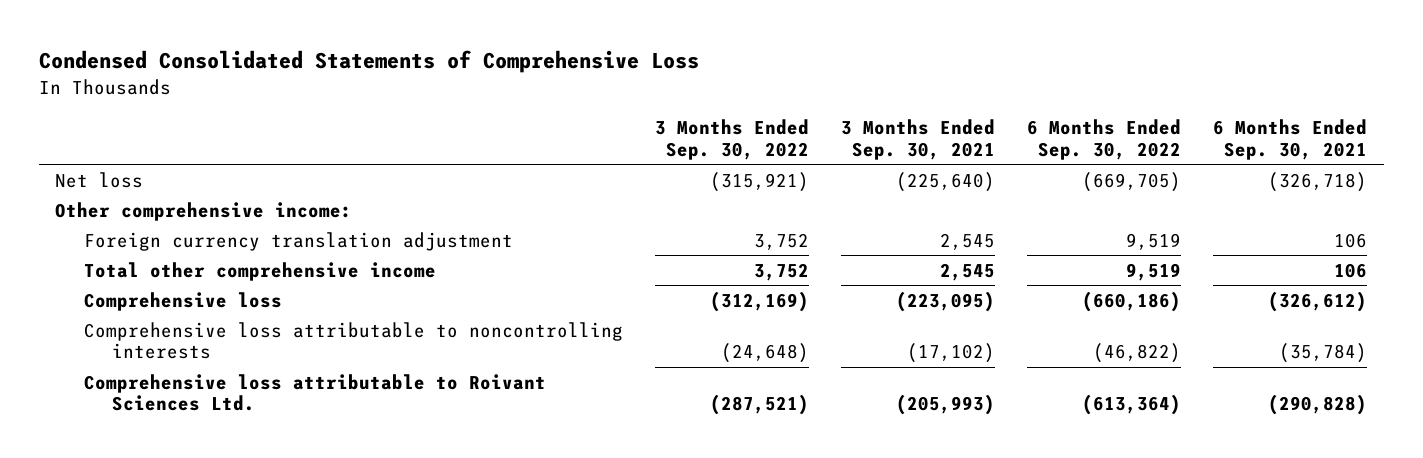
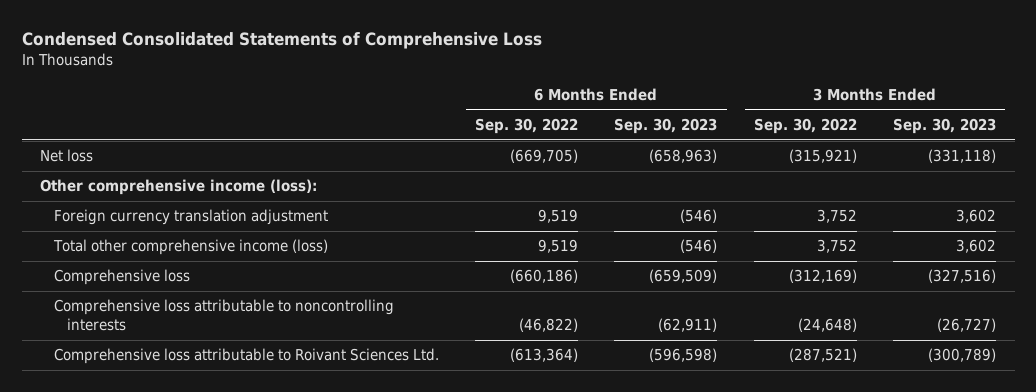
- | 3 Months Ended Sep. 30, 2022 | 3 Months Ended Sep. 30, 2021 | 6 Months Ended Sep. 30, 2022 | 6 Months Ended Sep. 30, 2021
+ | 6 Months Ended Sep. 30, 2022 | 6 Months Ended Sep. 30, 2023 | 3 Months Ended Sep. 30, 2022 | 3 Months Ended Sep. 30, 2023
- Other comprehensive income:
+ Other comprehensive income (loss):
- Total other comprehensive income | 3,752 | 2,545 | 9,519 | 106
+ Total other comprehensive income (loss) | 9,519 | (546) | 3,752 | 3,602

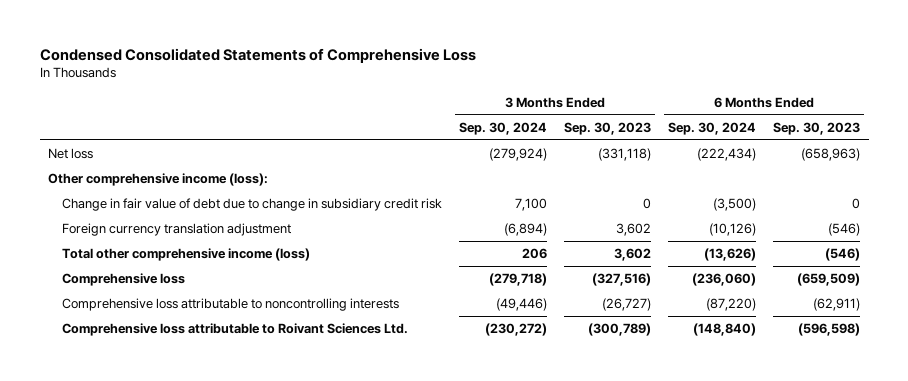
- | 6 Months Ended Sep. 30, 2022 | 6 Months Ended Sep. 30, 2023 | 3 Months Ended Sep. 30, 2022 | 3 Months Ended Sep. 30, 2023
+ | 3 Months Ended Sep. 30, 2024 | 3 Months Ended Sep. 30, 2023 | 6 Months Ended Sep. 30, 2024 | 6 Months Ended Sep. 30, 2023
+ Change in fair value of debt due to change in subsidiary credit risk | 7,100 | 0 | (3,500) | 0

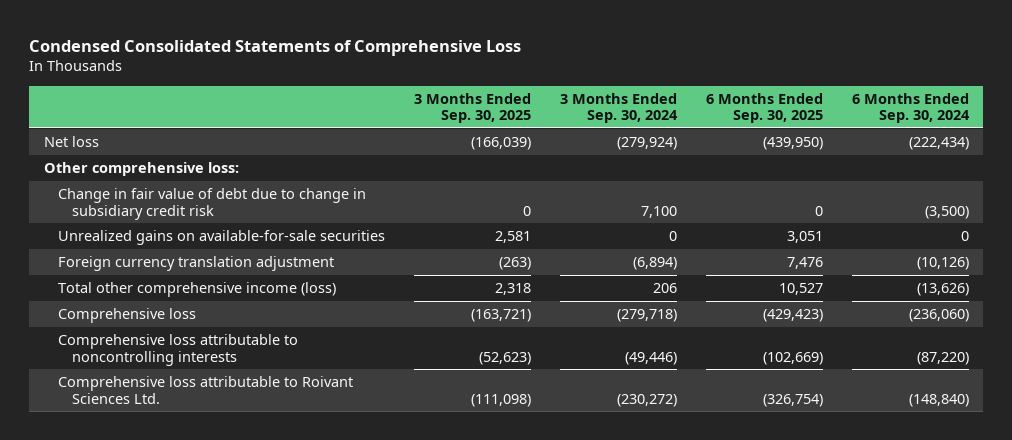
- | 3 Months Ended Sep. 30, 2024 | 3 Months Ended Sep. 30, 2023 | 6 Months Ended Sep. 30, 2024 | 6 Months Ended Sep. 30, 2023
+ | 3 Months Ended Sep. 30, 2025 | 3 Months Ended Sep. 30, 2024 | 6 Months Ended Sep. 30, 2025 | 6 Months Ended Sep. 30, 2024
- Other comprehensive income (loss):
+ Other comprehensive loss:
+ Unrealized gains on available-for-sale securities | 2,581 | 0 | 3,051 | 0

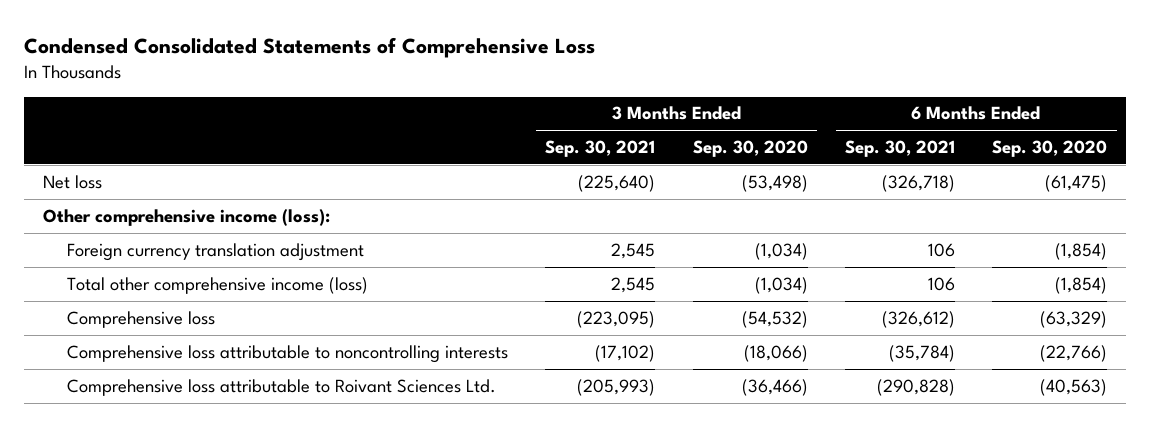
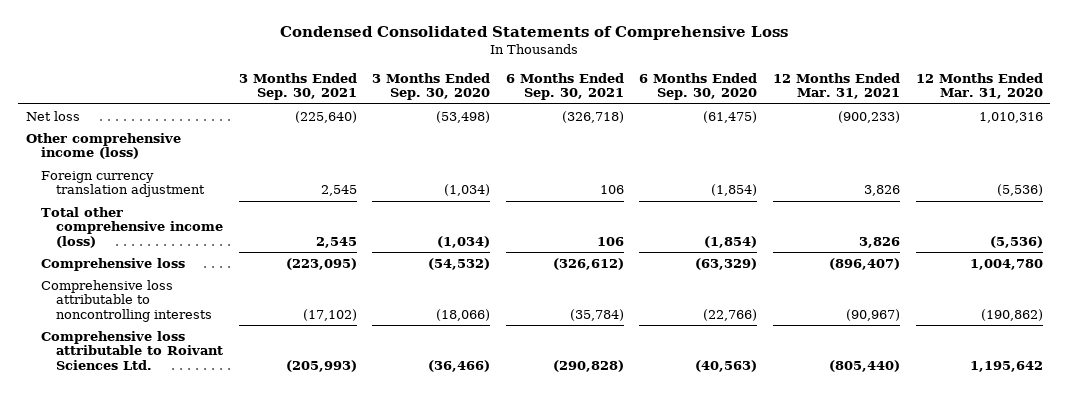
- | 3 Months Ended Sep. 30, 2021 | 3 Months Ended Sep. 30, 2020 | 6 Months Ended Sep. 30, 2021 | 6 Months Ended Sep. 30, 2020
+ | 3 Months Ended Sep. 30, 2021 | 3 Months Ended Sep. 30, 2020 | 6 Months Ended Sep. 30, 2021 | 6 Months Ended Sep. 30, 2020 | 12 Months Ended Mar. 31, 2021 | 12 Months Ended Mar. 31, 2020
- Other comprehensive income (loss):
+ Other comprehensive income (loss)

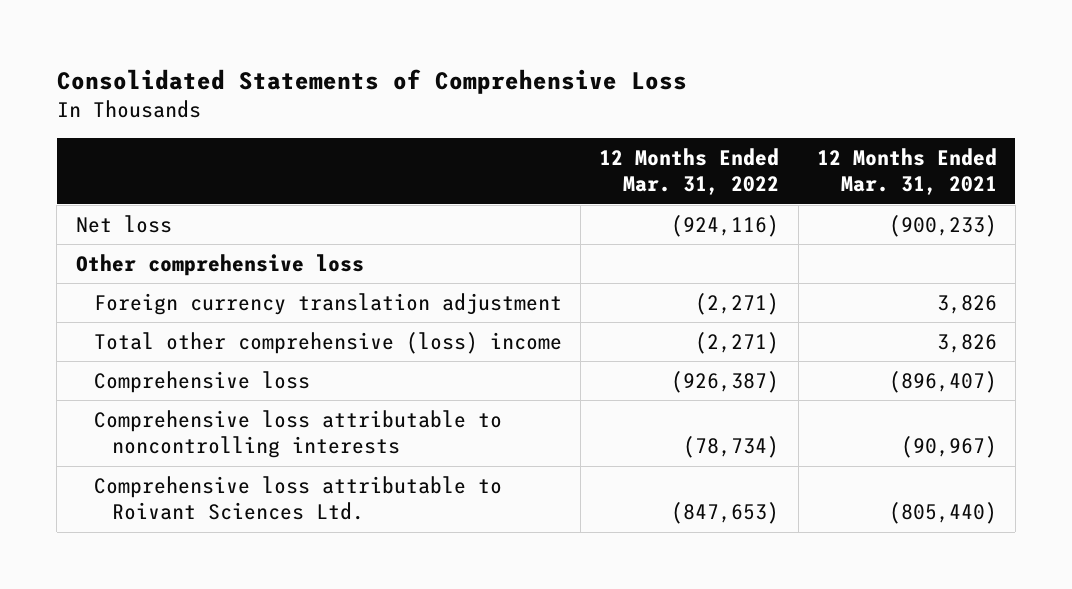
- Condensed Consolidated Statements of Comprehensive Loss
+ Consolidated Statements of Comprehensive Loss
- | 3 Months Ended Sep. 30, 2021 | 3 Months Ended Sep. 30, 2020 | 6 Months Ended Sep. 30, 2021 | 6 Months Ended Sep. 30, 2020 | 12 Months Ended Mar. 31, 2021 | 12 Months Ended Mar. 31, 2020
+ | 12 Months Ended Mar. 31, 2022 | 12 Months Ended Mar. 31, 2021
- Other comprehensive income (loss)
+ Other comprehensive loss
- Total other comprehensive income (loss) | 2,545 | (1,034) | 106 | (1,854) | 3,826 | (5,536)
+ Total other comprehensive (loss) income | (2,271) | 3,826

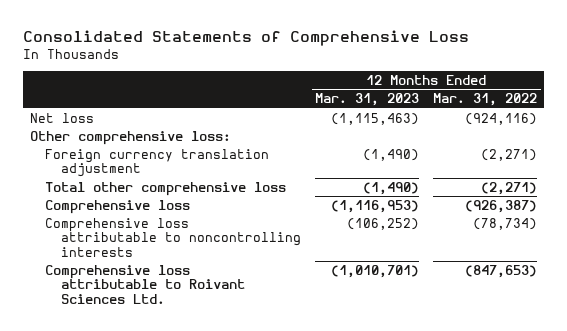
- | 12 Months Ended Mar. 31, 2022 | 12 Months Ended Mar. 31, 2021
+ | 12 Months Ended Mar. 31, 2023 | 12 Months Ended Mar. 31, 2022
- Other comprehensive loss
+ Other comprehensive loss:
- Total other comprehensive (loss) income | (2,271) | 3,826
+ Total other comprehensive loss | (1,490) | (2,271)

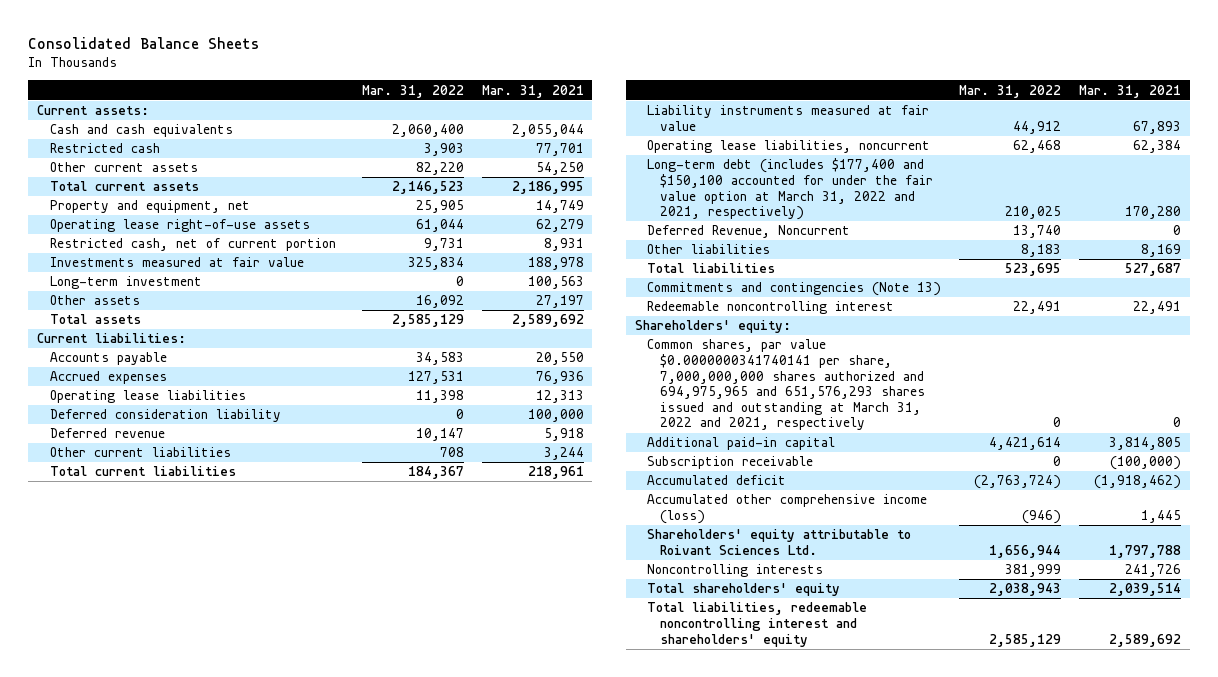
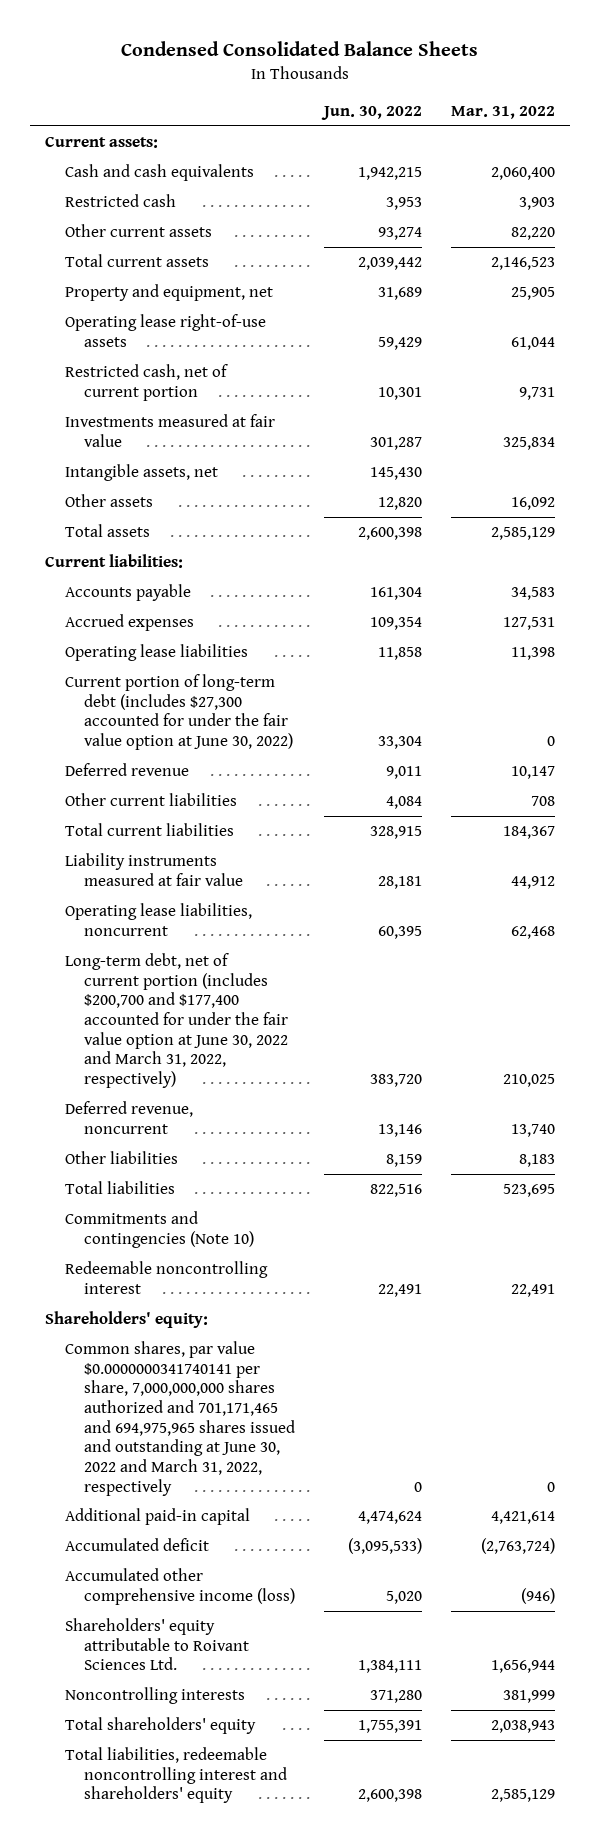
- Consolidated Balance Sheets
+ Condensed Consolidated Balance Sheets
- | Mar. 31, 2022 | Mar. 31, 2021
+ | Jun. 30, 2022 | Mar. 31, 2022
- Long-term investment | 0 | 100,563
+ Intangible assets, net | 145,430 |
- Deferred consideration liability | 0 | 100,000
+ Current portion of long-term debt (includes $27,300 accounted for under the fair value option at June 30, 2022) | 33,304 | 0
- Long-term debt (includes $177,400 and $150,100 accounted for under the fair value option at March 31, 2022 and 2021, respectively) | 210,025 | 170,280
- Deferred Revenue, Noncurrent | 13,740 | 0
+ Long-term debt, net of current portion (includes $200,700 and $177,400 accounted for under the fair value option at June 30, 2022 and March 31, 2022, respectively) | 383,720 | 210,025
+ Deferred revenue, noncurrent | 13,146 | 13,740
- Commitments and contingencies (Note 13)
+ Commitments and contingencies (Note 10)
- Common shares, par value $0.0000000341740141 per share, 7,000,000,000 shares authorized and 694,975,965 and 651,576,293 shares issued and outstanding at March 31, 2022 and 2021, respectively | 0 | 0
+ Common shares, par value $0.0000000341740141 per share, 7,000,000,000 shares authorized and 701,171,465 and 694,975,965 shares issued and outstanding at June 30, 2022 and March 31, 2022, respectively | 0 | 0
- Subscription receivable | 0 | (100,000)

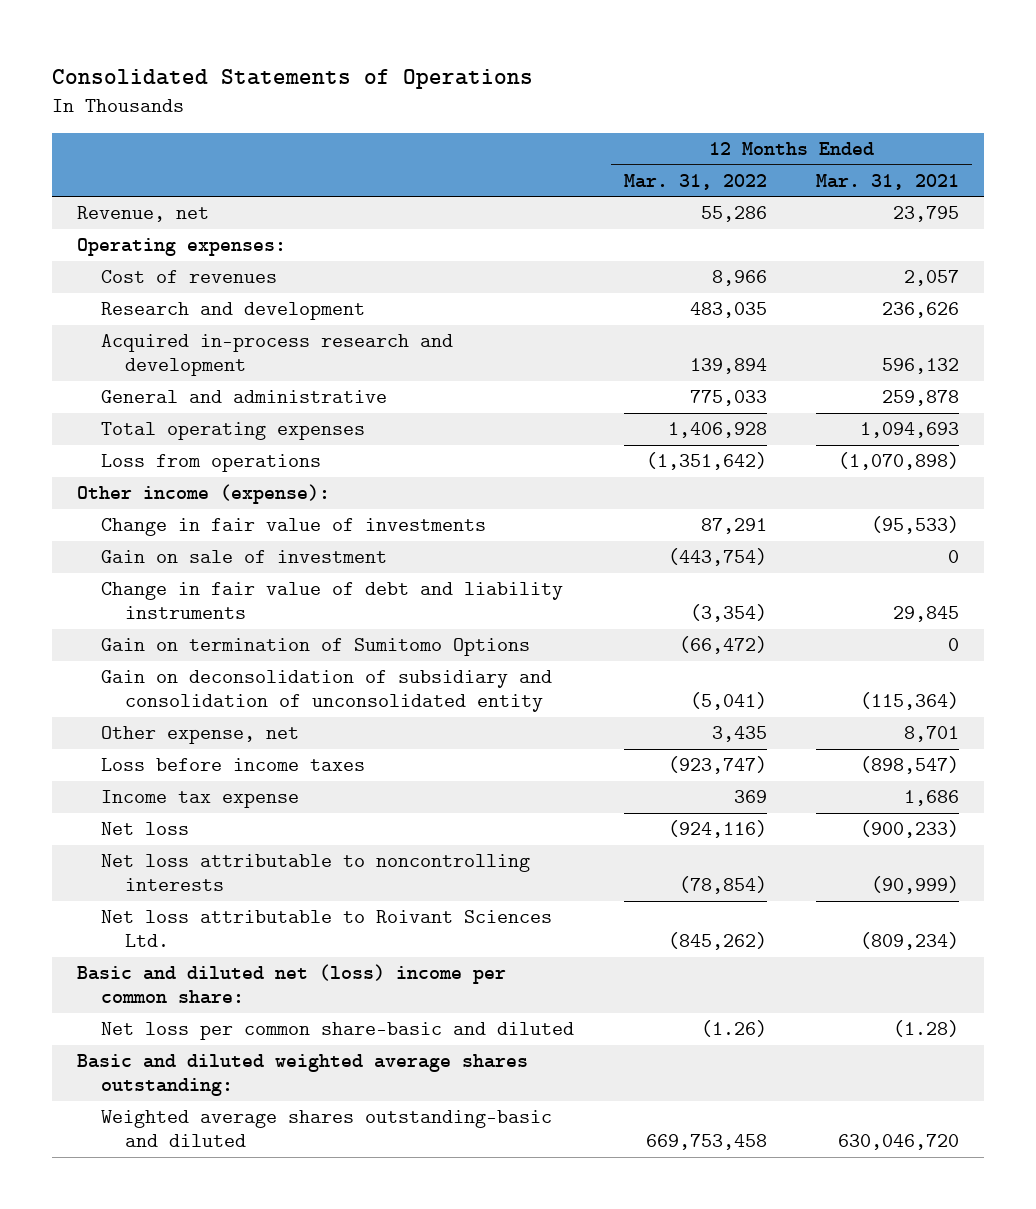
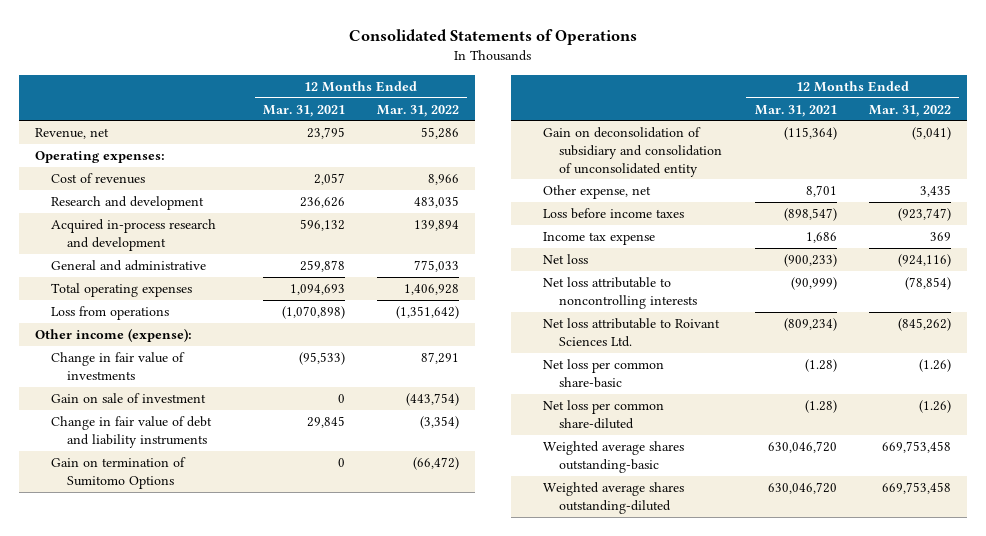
- | 12 Months Ended Mar. 31, 2022 | 12 Months Ended Mar. 31, 2021
+ | 12 Months Ended Mar. 31, 2021 | 12 Months Ended Mar. 31, 2022
- Basic and diluted net (loss) income per common share:
- Net loss per common share-basic and diluted | (1.26) | (1.28)
- Basic and diluted weighted average shares outstanding:
- Weighted average shares outstanding-basic and diluted | 669,753,458 | 630,046,720
+ Net loss per common share-basic | (1.28) | (1.26)
+ Net loss per common share-diluted | (1.28) | (1.26)
+ Weighted average shares outstanding-basic | 630,046,720 | 669,753,458
+ Weighted average shares outstanding-diluted | 630,046,720 | 669,753,458

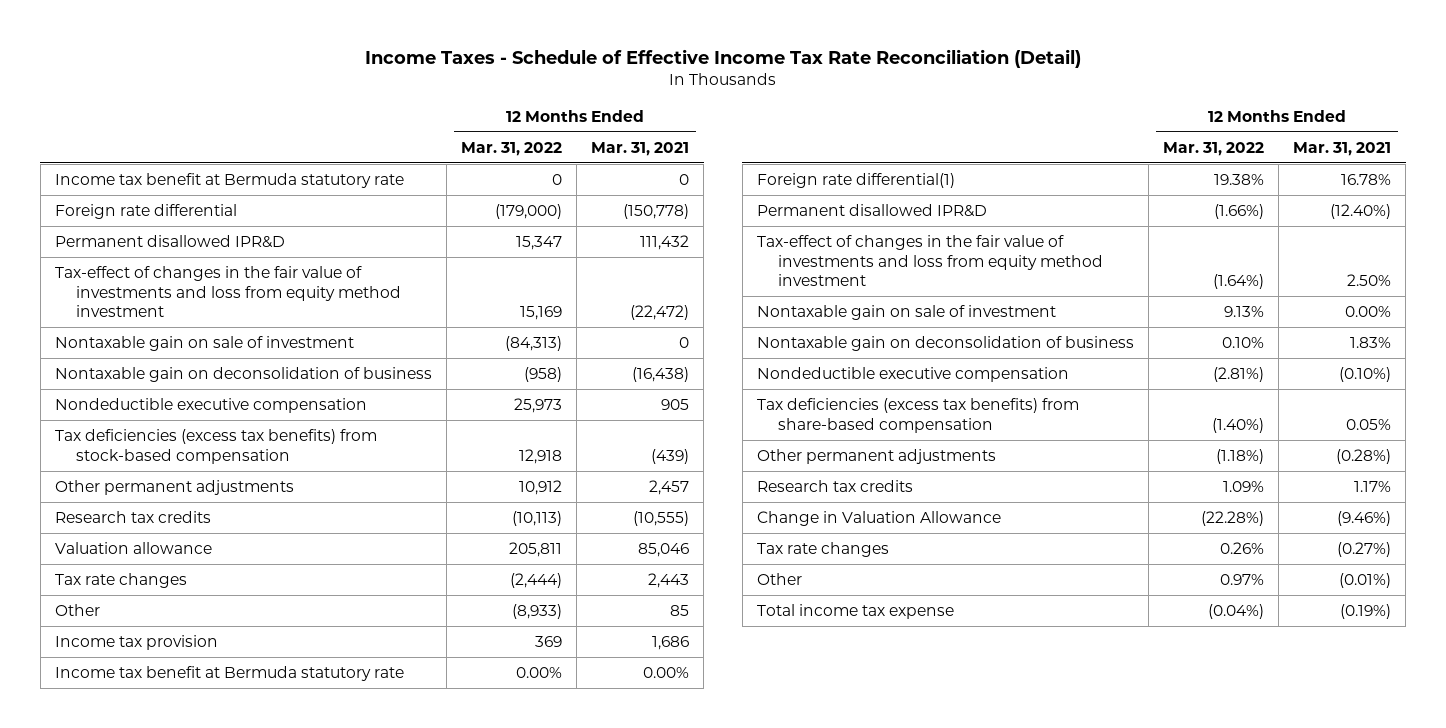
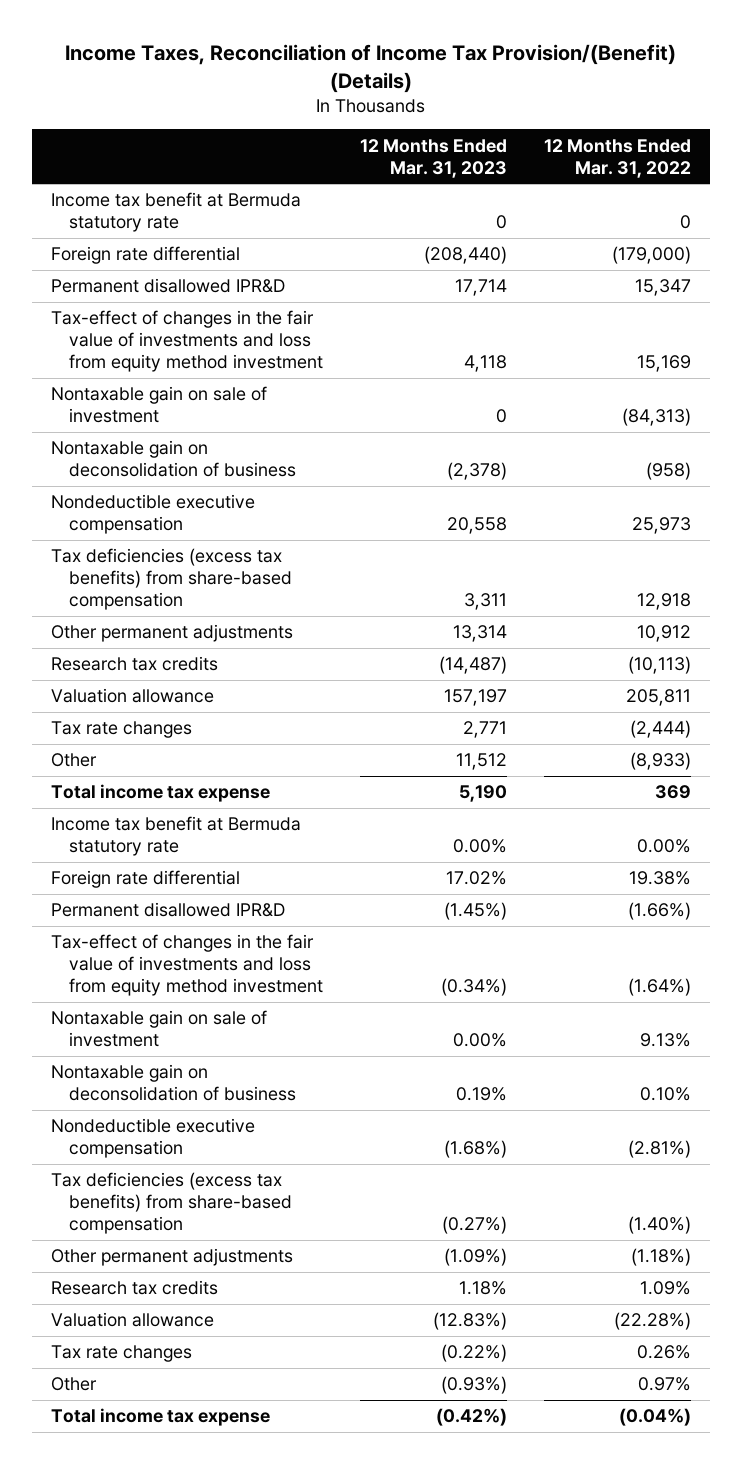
- Income Taxes - Schedule of Effective Income Tax Rate Reconciliation (Detail)
+ Income Taxes, Reconciliation of Income Tax Provision/(Benefit) (Details)
- | 12 Months Ended Mar. 31, 2022 | 12 Months Ended Mar. 31, 2021
+ | 12 Months Ended Mar. 31, 2023 | 12 Months Ended Mar. 31, 2022
- Tax deficiencies (excess tax benefits) from stock-based compensation | 12,918 | (439)
+ Tax deficiencies (excess tax benefits) from share-based compensation | 3,311 | 12,918
- Income tax provision | 369 | 1,686
+ Total income tax expense | 5,190 | 369
- Foreign rate differential(1) | 19.38% | 16.78%
+ Foreign rate differential | 17.02% | 19.38%
- Change in Valuation Allowance | (22.28%) | (9.46%)
+ Valuation allowance | (12.83%) | (22.28%)

